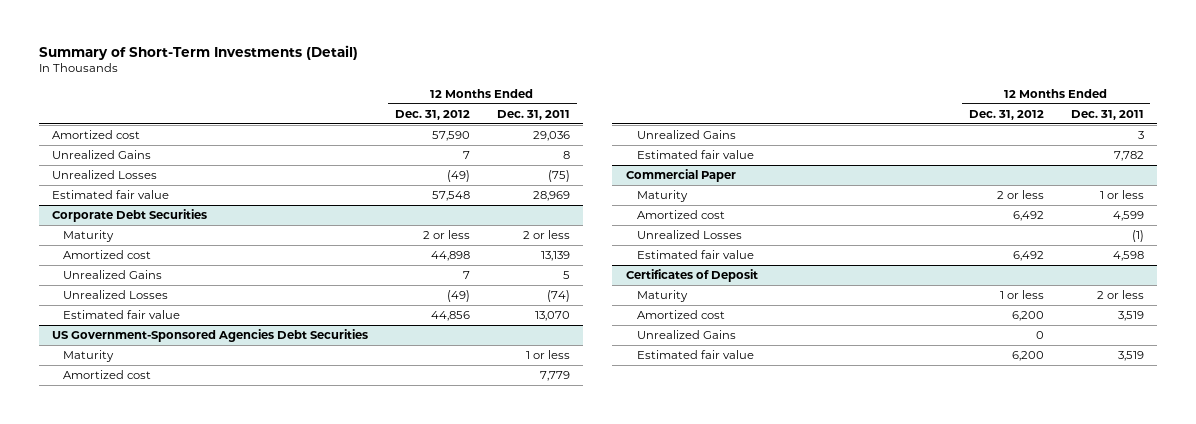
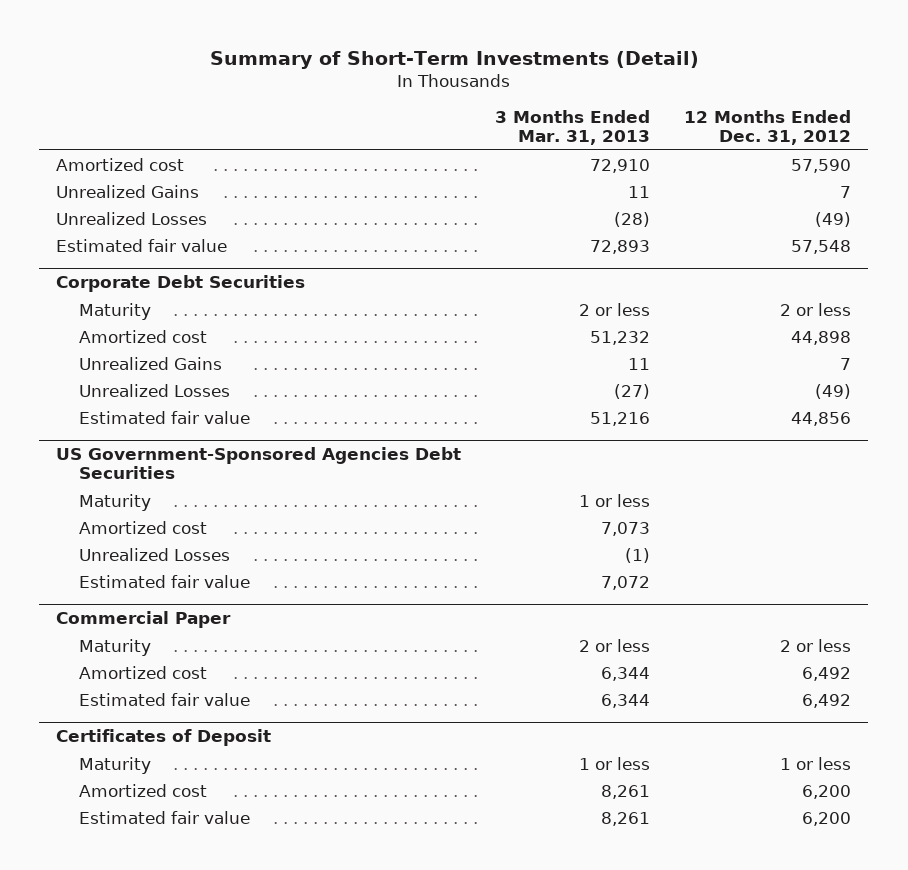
- | 12 Months Ended Dec. 31, 2012 | 12 Months Ended Dec. 31, 2011
+ | 3 Months Ended Mar. 31, 2013 | 12 Months Ended Dec. 31, 2012
@ US Government-Sponsored Agencies Debt Securities
- Unrealized Gains | | 3
+ Unrealized Losses | (1) |
@ Commercial Paper
- Unrealized Losses | | (1)
@ Certificates of Deposit
- Unrealized Gains | 0 |

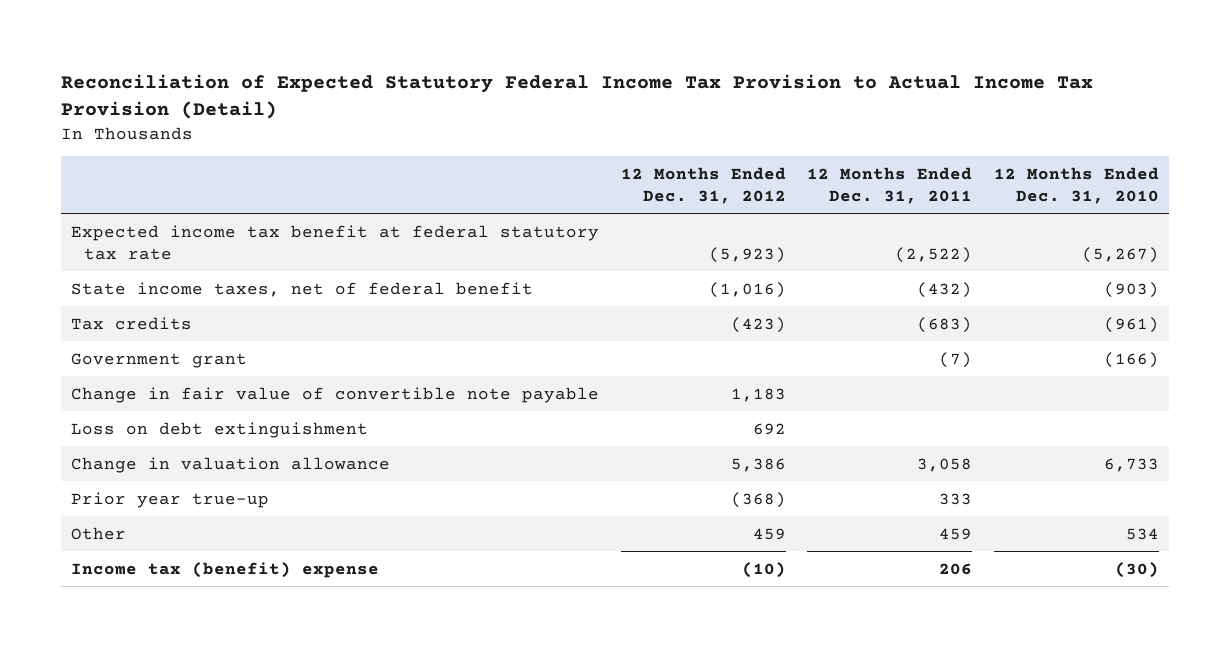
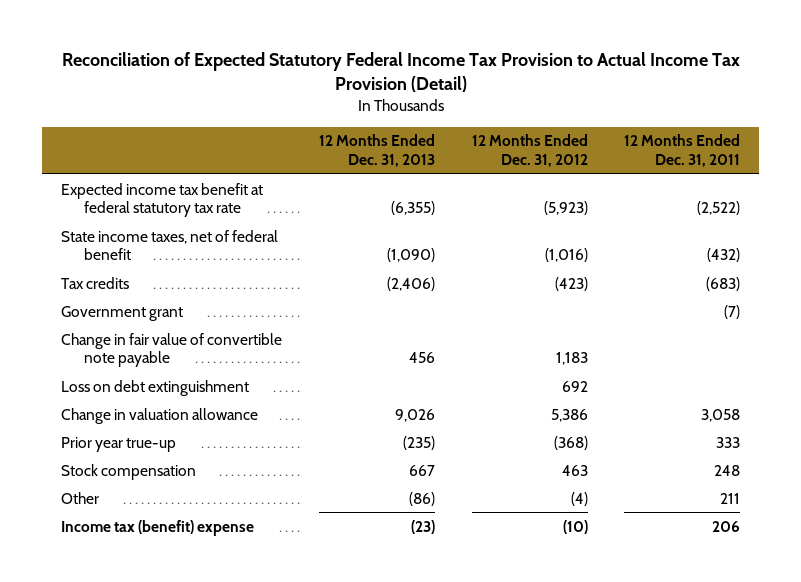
- | 12 Months Ended Dec. 31, 2012 | 12 Months Ended Dec. 31, 2011 | 12 Months Ended Dec. 31, 2010
+ | 12 Months Ended Dec. 31, 2013 | 12 Months Ended Dec. 31, 2012 | 12 Months Ended Dec. 31, 2011
- Other | 459 | 459 | 534
+ Stock compensation | 667 | 463 | 248
+ Other | (86) | (4) | 211

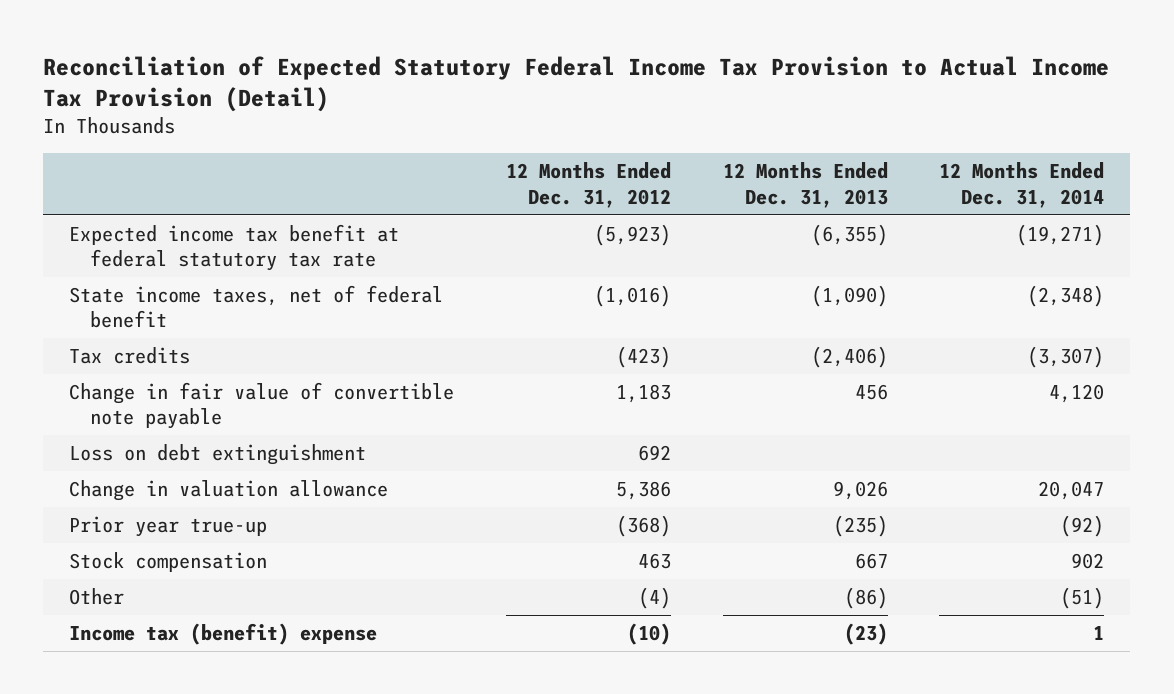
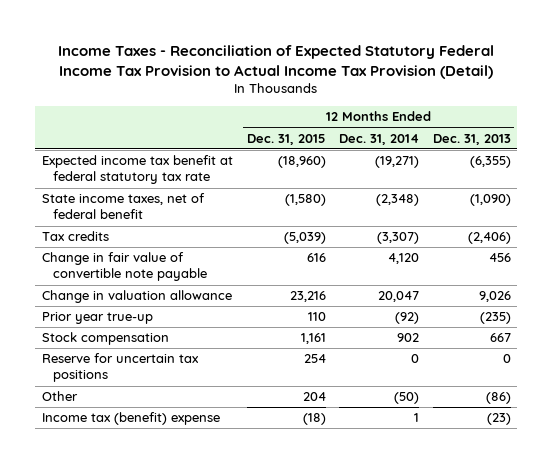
- Reconciliation of Expected Statutory Federal Income Tax Provision to Actual Income Tax Provision (Detail)
+ Income Taxes - Reconciliation of Expected Statutory Federal Income Tax Provision to Actual Income Tax Provision (Detail)
- | 12 Months Ended Dec. 31, 2012 | 12 Months Ended Dec. 31, 2013 | 12 Months Ended Dec. 31, 2014
+ | 12 Months Ended Dec. 31, 2015 | 12 Months Ended Dec. 31, 2014 | 12 Months Ended Dec. 31, 2013
- Loss on debt extinguishment | 692 | |
- Other | (4) | (86) | (51)
+ Reserve for uncertain tax positions | 254 | 0 | 0
+ Other | 204 | (50) | (86)

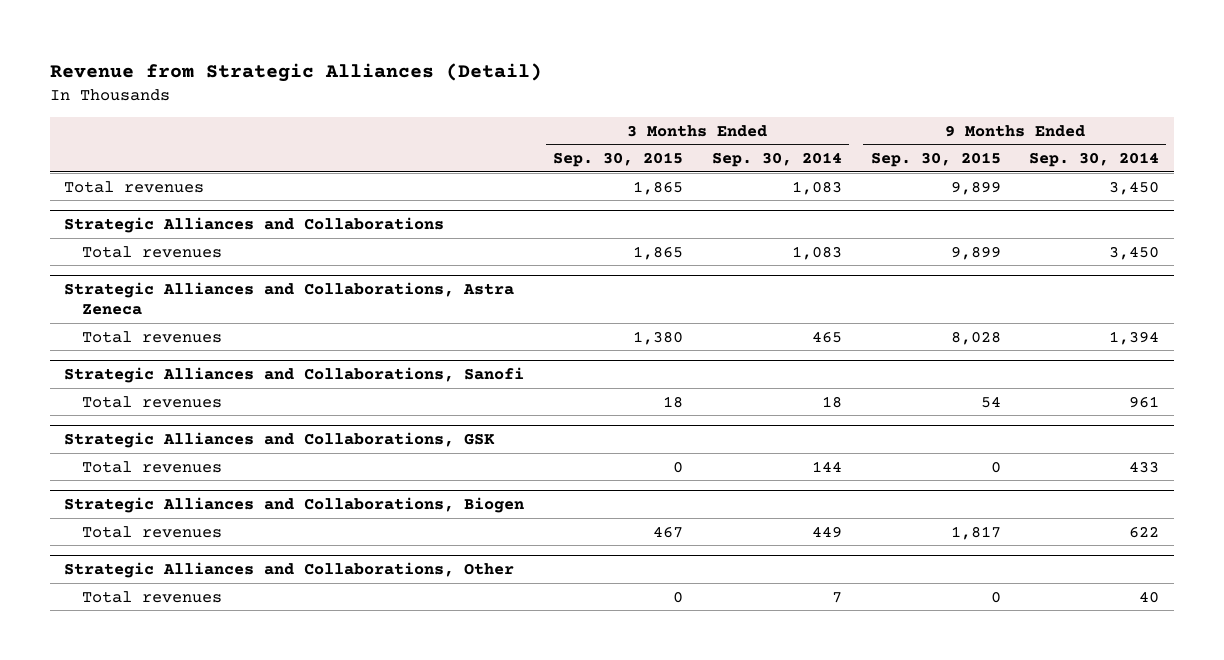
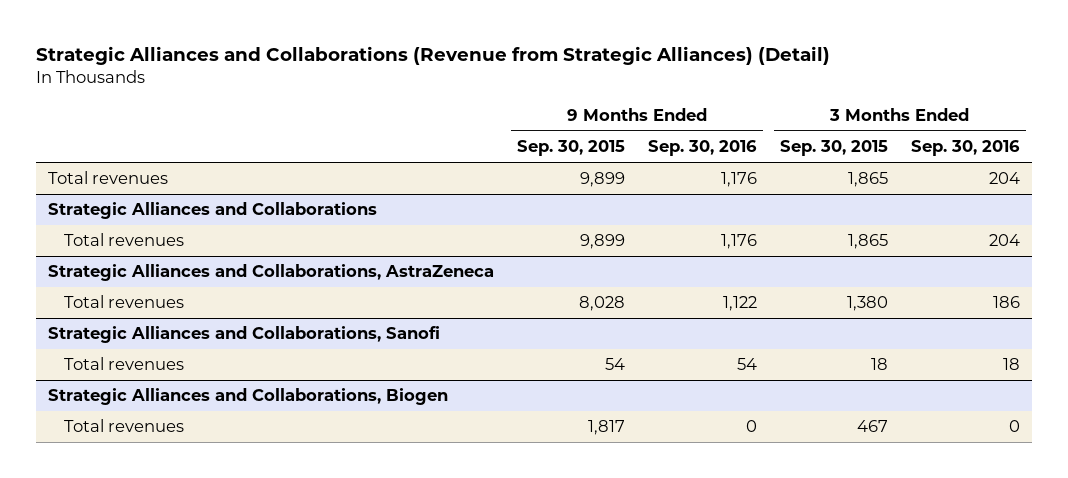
- Revenue from Strategic Alliances (Detail)
+ Strategic Alliances and Collaborations (Revenue from Strategic Alliances) (Detail)
- | 3 Months Ended Sep. 30, 2015 | 3 Months Ended Sep. 30, 2014 | 9 Months Ended Sep. 30, 2015 | 9 Months Ended Sep. 30, 2014
+ | 9 Months Ended Sep. 30, 2015 | 9 Months Ended Sep. 30, 2016 | 3 Months Ended Sep. 30, 2015 | 3 Months Ended Sep. 30, 2016
- Strategic Alliances and Collaborations, Astra Zeneca
+ Strategic Alliances and Collaborations, AstraZeneca
- Strategic Alliances and Collaborations, GSK
- Total revenues | 0 | 144 | 0 | 433
- Strategic Alliances and Collaborations, Other
- Total revenues | 0 | 7 | 0 | 40

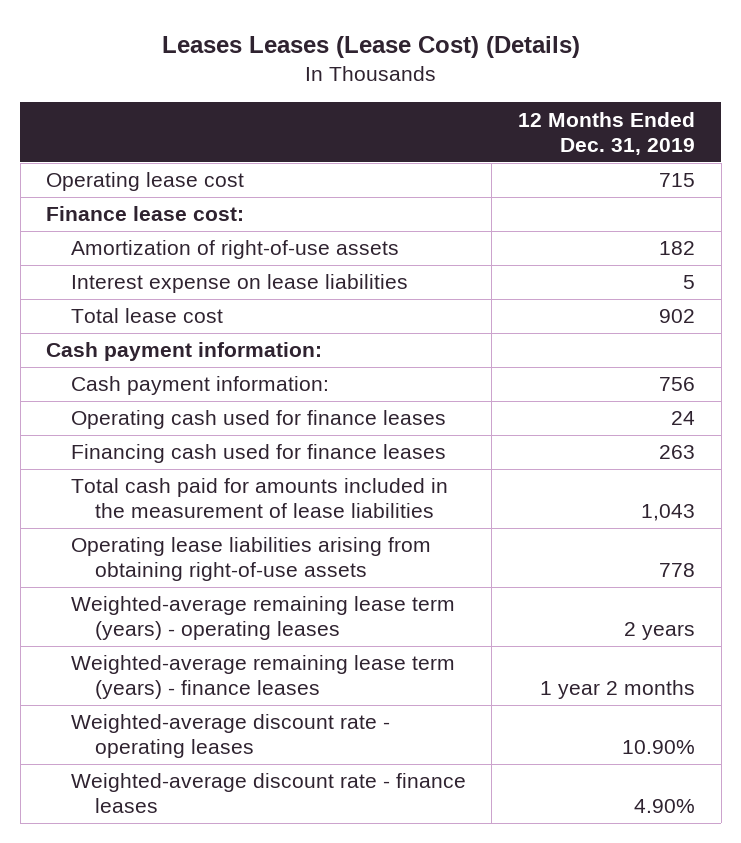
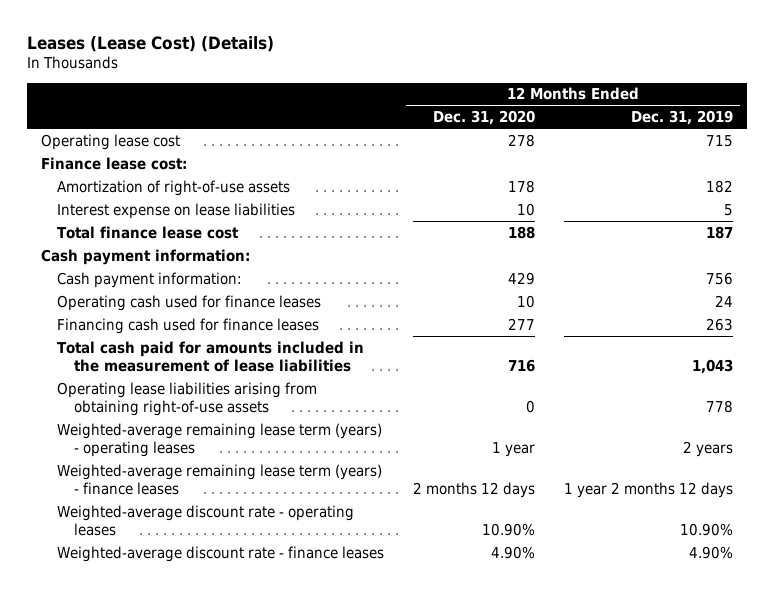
- Leases Leases (Lease Cost) (Details)
+ Leases (Lease Cost) (Details)
- | 12 Months Ended Dec. 31, 2019
+ | 12 Months Ended Dec. 31, 2020 | 12 Months Ended Dec. 31, 2019
- Total lease cost | 902
+ Total finance lease cost | 188 | 187
- Weighted-average remaining lease term (years) - finance leases | 1 year 2 months
+ Weighted-average remaining lease term (years) - finance leases | 2 months 12 days | 1 year 2 months 12 days

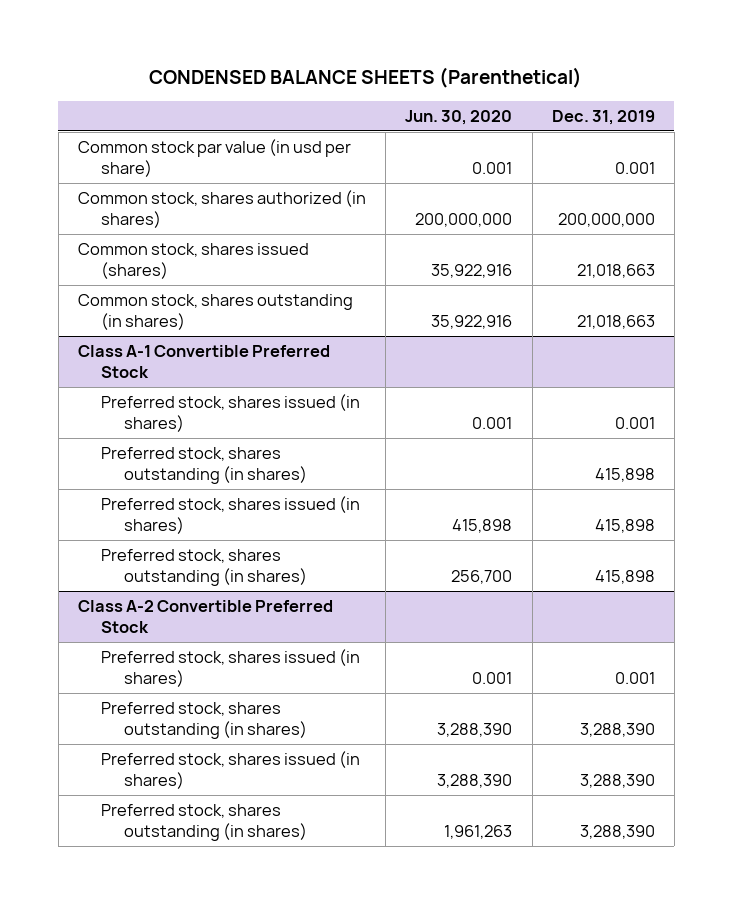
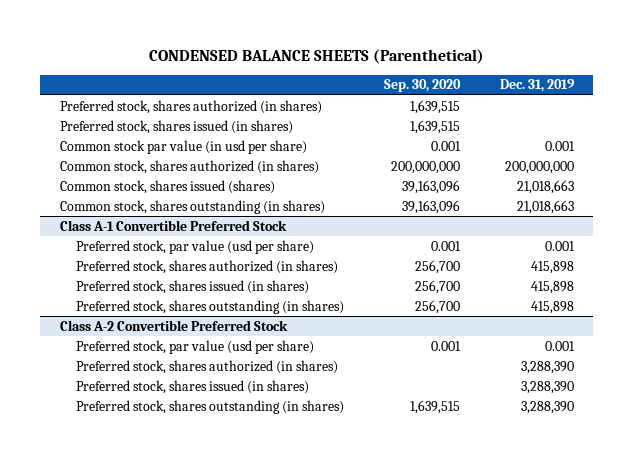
- | Jun. 30, 2020 | Dec. 31, 2019
+ | Sep. 30, 2020 | Dec. 31, 2019
+ Preferred stock, shares authorized (in shares) | 1,639,515 |
+ Preferred stock, shares issued (in shares) | 1,639,515 |
@ Class A-1 Convertible Preferred Stock
- Preferred stock, shares issued (in shares) | 0.001 | 0.001
- Preferred stock, shares outstanding (in shares) | | 415,898
+ Preferred stock, par value (usd per share) | 0.001 | 0.001
+ Preferred stock, shares authorized (in shares) | 256,700 | 415,898
@ Class A-2 Convertible Preferred Stock
- Preferred stock, shares issued (in shares) | 0.001 | 0.001
- Preferred stock, shares outstanding (in shares) | 3,288,390 | 3,288,390
+ Preferred stock, par value (usd per share) | 0.001 | 0.001
+ Preferred stock, shares authorized (in shares) | | 3,288,390

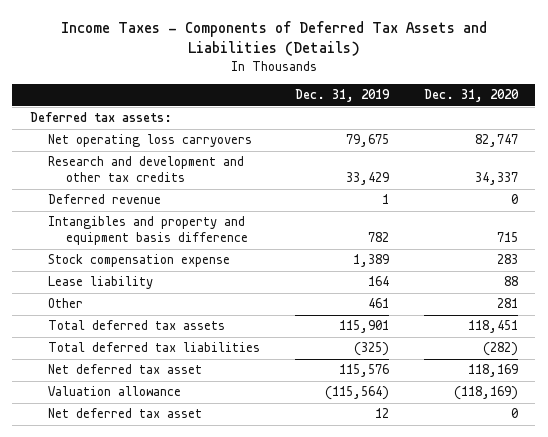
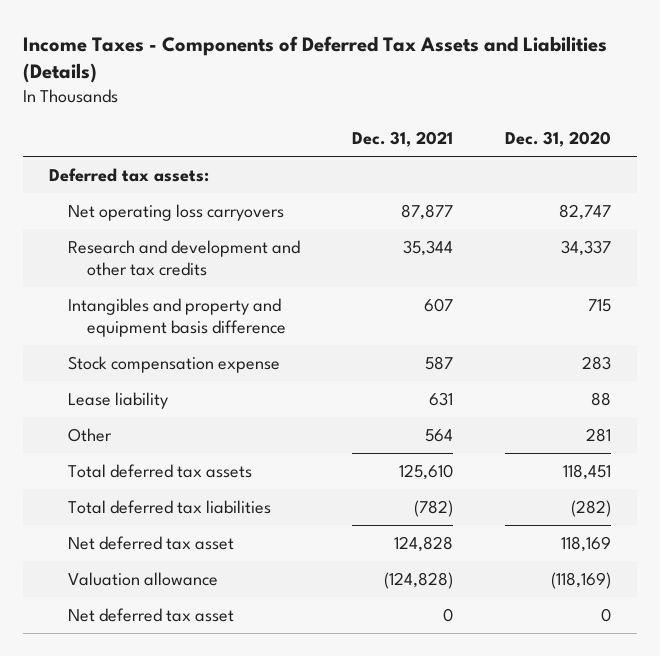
- | Dec. 31, 2019 | Dec. 31, 2020
+ | Dec. 31, 2021 | Dec. 31, 2020
- Deferred revenue | 1 | 0

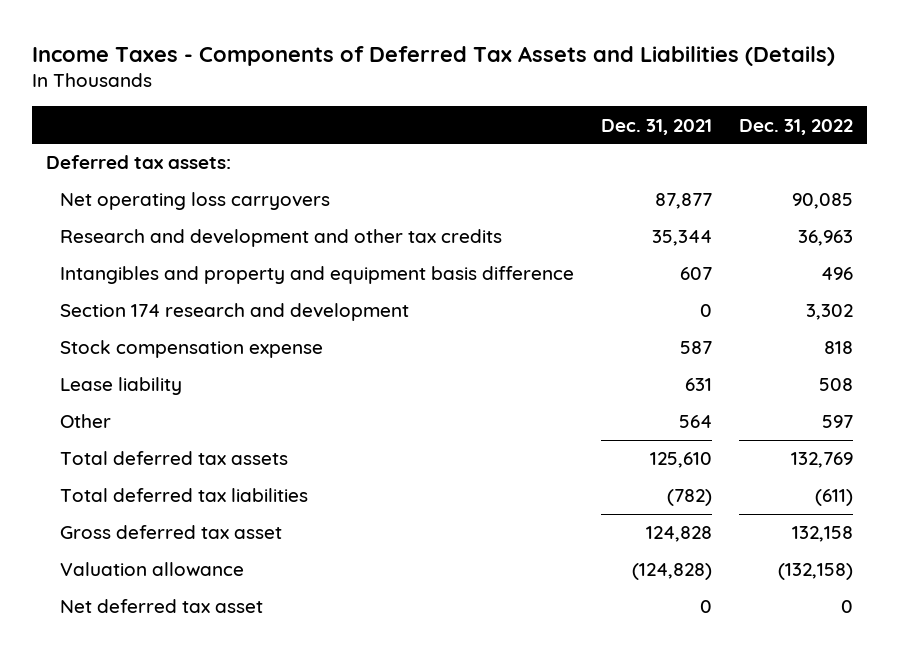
- | Dec. 31, 2021 | Dec. 31, 2020
+ | Dec. 31, 2021 | Dec. 31, 2022
+ Section 174 research and development | 0 | 3,302
- Net deferred tax asset | 124,828 | 118,169
+ Gross deferred tax asset | 124,828 | 132,158

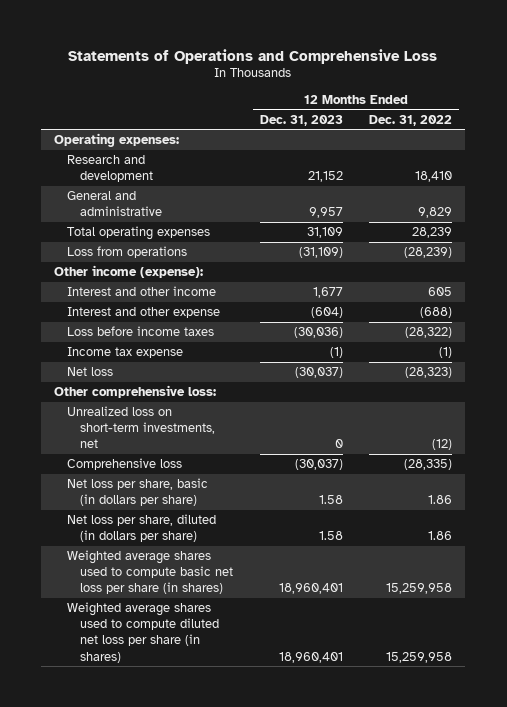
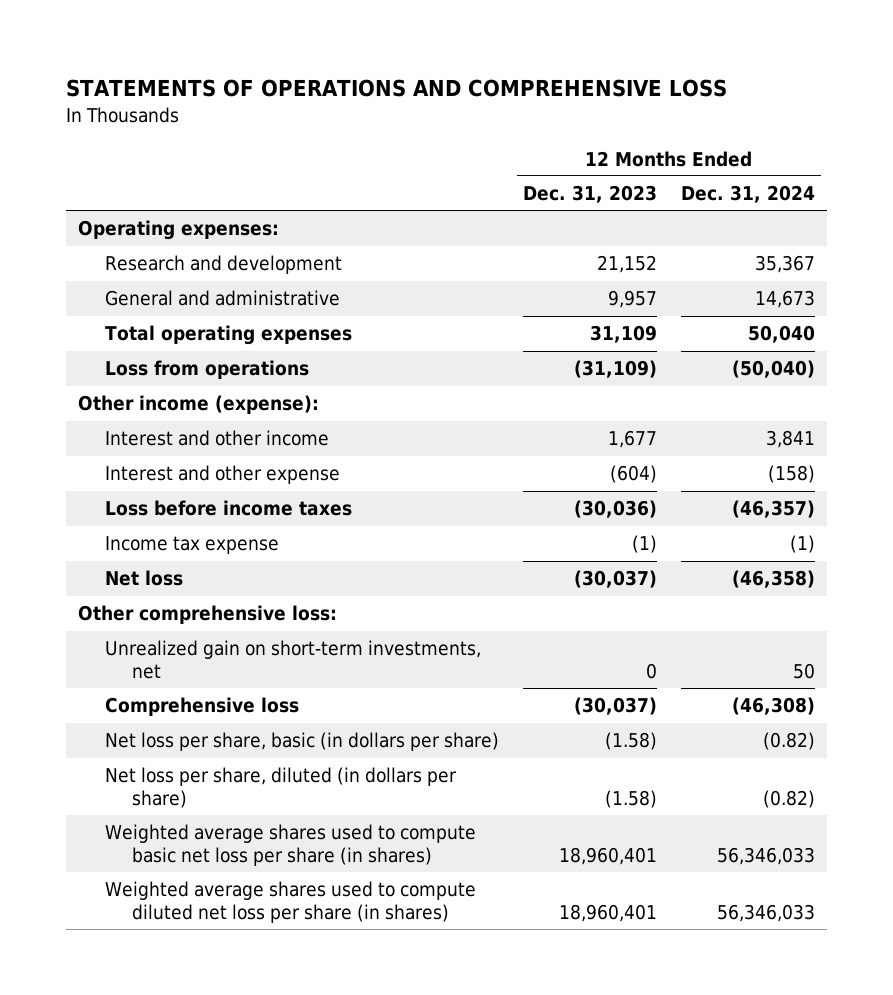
- Statements of Operations and Comprehensive Loss
+ STATEMENTS OF OPERATIONS AND COMPREHENSIVE LOSS
- | 12 Months Ended Dec. 31, 2023 | 12 Months Ended Dec. 31, 2022
+ | 12 Months Ended Dec. 31, 2023 | 12 Months Ended Dec. 31, 2024
- Unrealized loss on short-term investments, net | 0 | (12)
+ Unrealized gain on short-term investments, net | 0 | 50
- Net loss per share, basic (in dollars per share) | 1.58 | 1.86
- Net loss per share, diluted (in dollars per share) | 1.58 | 1.86
+ Net loss per share, basic (in dollars per share) | (1.58) | (0.82)
+ Net loss per share, diluted (in dollars per share) | (1.58) | (0.82)

